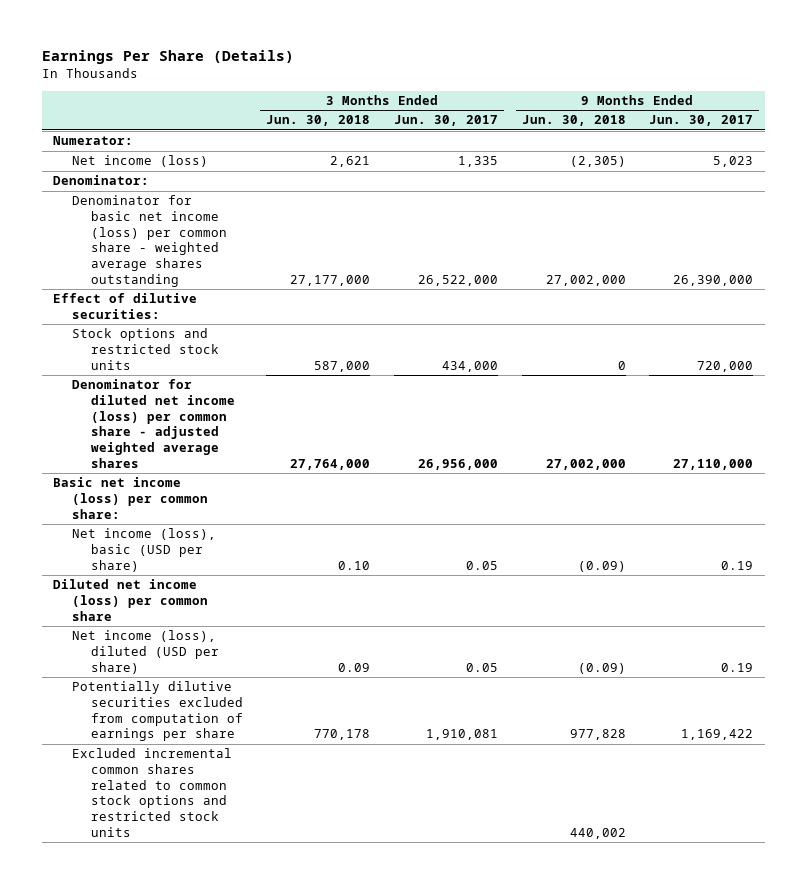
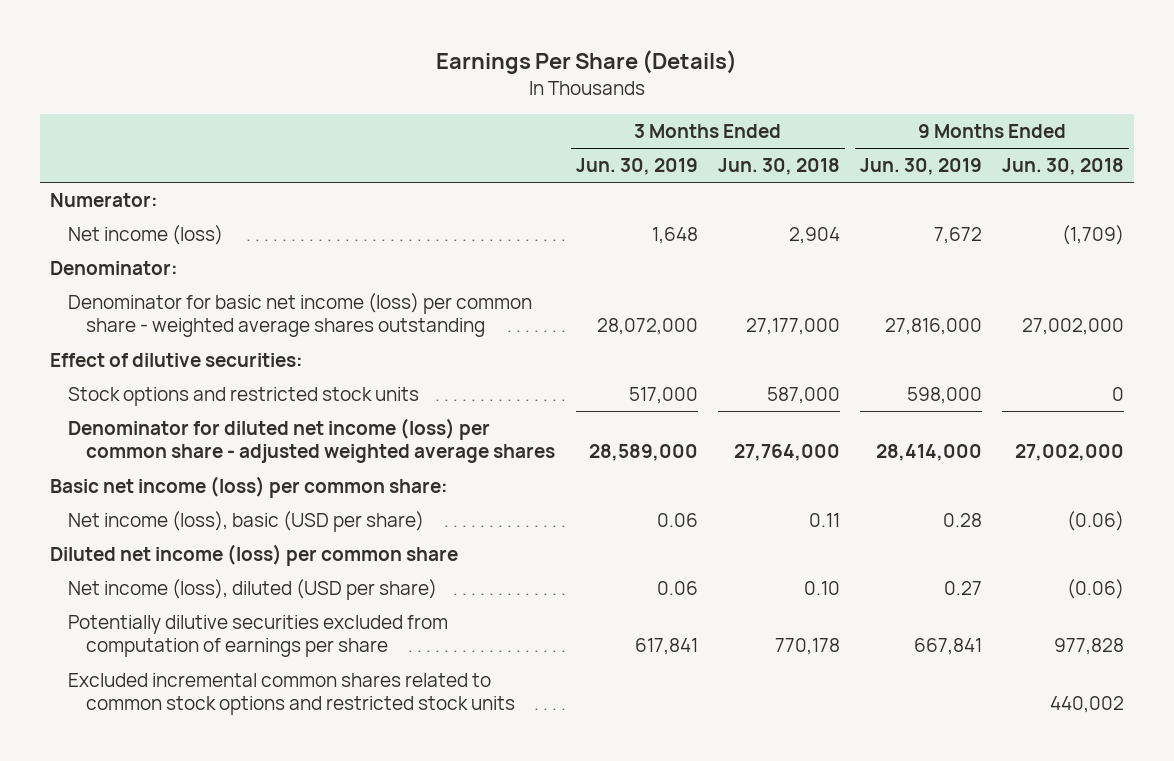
- | 3 Months Ended Jun. 30, 2018 | 3 Months Ended Jun. 30, 2017 | 9 Months Ended Jun. 30, 2018 | 9 Months Ended Jun. 30, 2017
+ | 3 Months Ended Jun. 30, 2019 | 3 Months Ended Jun. 30, 2018 | 9 Months Ended Jun. 30, 2019 | 9 Months Ended Jun. 30, 2018
- Net income (loss) | 2,621 | 1,335 | (2,305) | 5,023
+ Net income (loss) | 1,648 | 2,904 | 7,672 | (1,709)
- Net income (loss), basic (USD per share) | 0.10 | 0.05 | (0.09) | 0.19
+ Net income (loss), basic (USD per share) | 0.06 | 0.11 | 0.28 | (0.06)
- Net income (loss), diluted (USD per share) | 0.09 | 0.05 | (0.09) | 0.19
+ Net income (loss), diluted (USD per share) | 0.06 | 0.10 | 0.27 | (0.06)

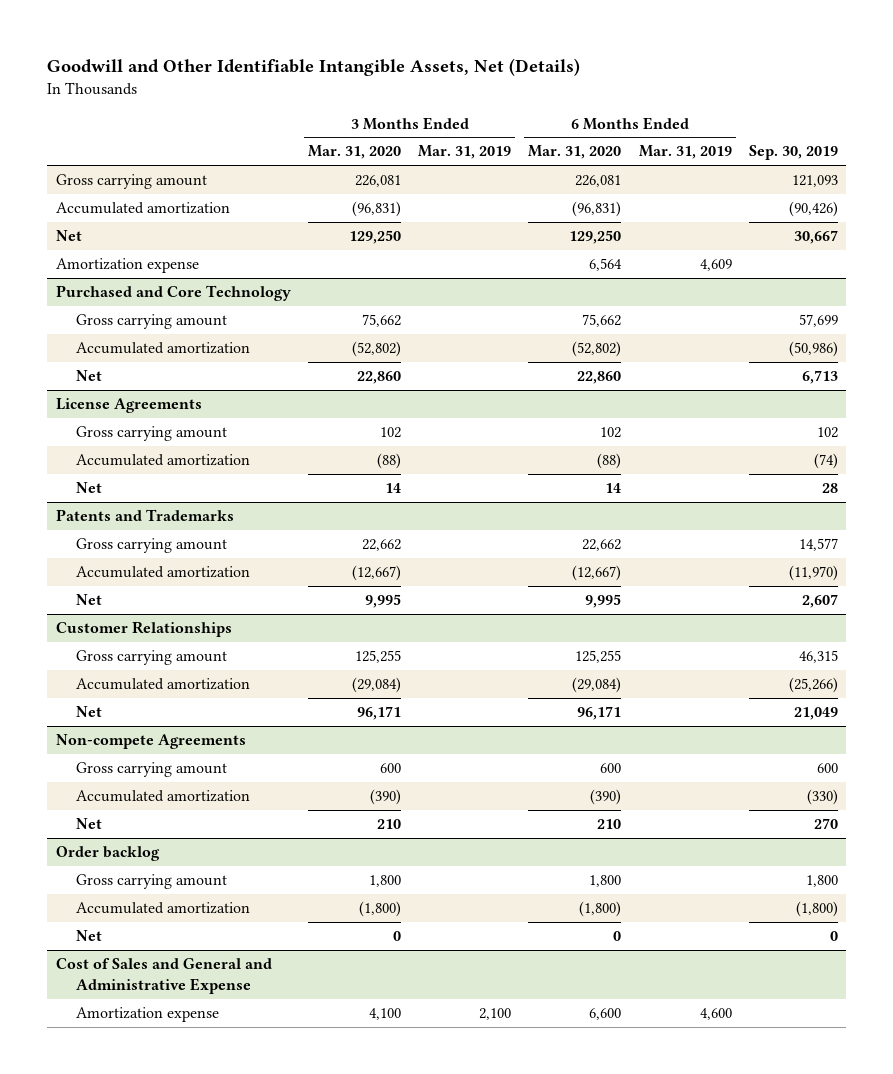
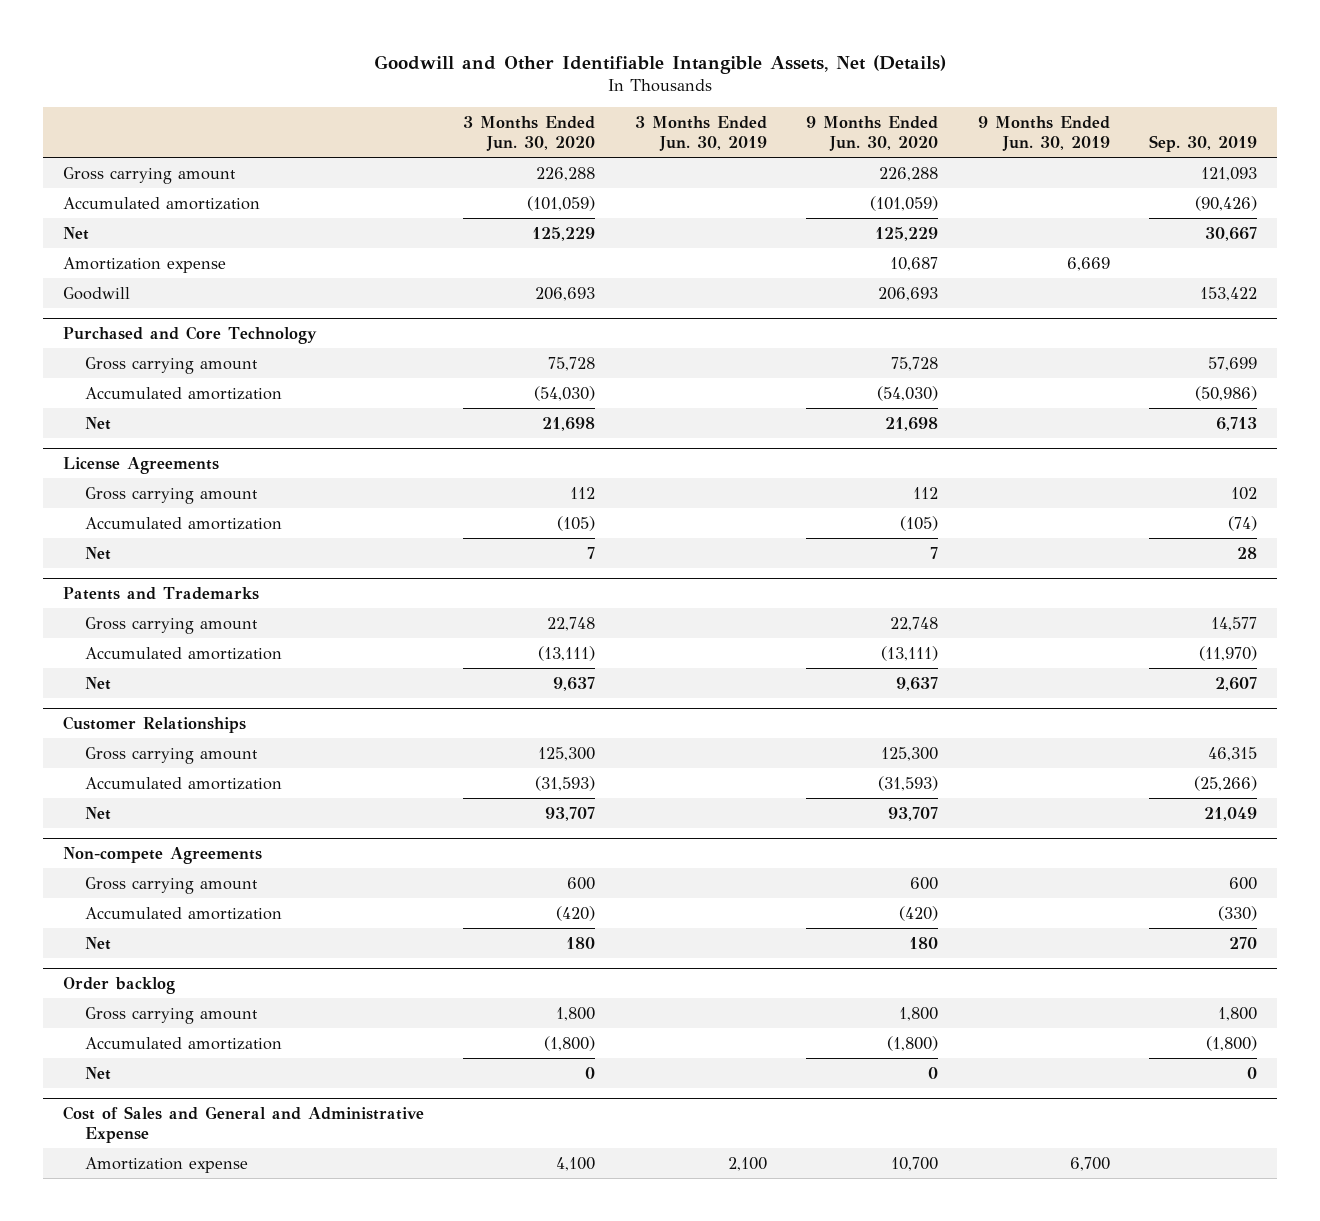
- | 3 Months Ended Mar. 31, 2020 | 3 Months Ended Mar. 31, 2019 | 6 Months Ended Mar. 31, 2020 | 6 Months Ended Mar. 31, 2019 | Sep. 30, 2019
+ | 3 Months Ended Jun. 30, 2020 | 3 Months Ended Jun. 30, 2019 | 9 Months Ended Jun. 30, 2020 | 9 Months Ended Jun. 30, 2019 | Sep. 30, 2019
+ Goodwill | 206,693 | | 206,693 | | 153,422

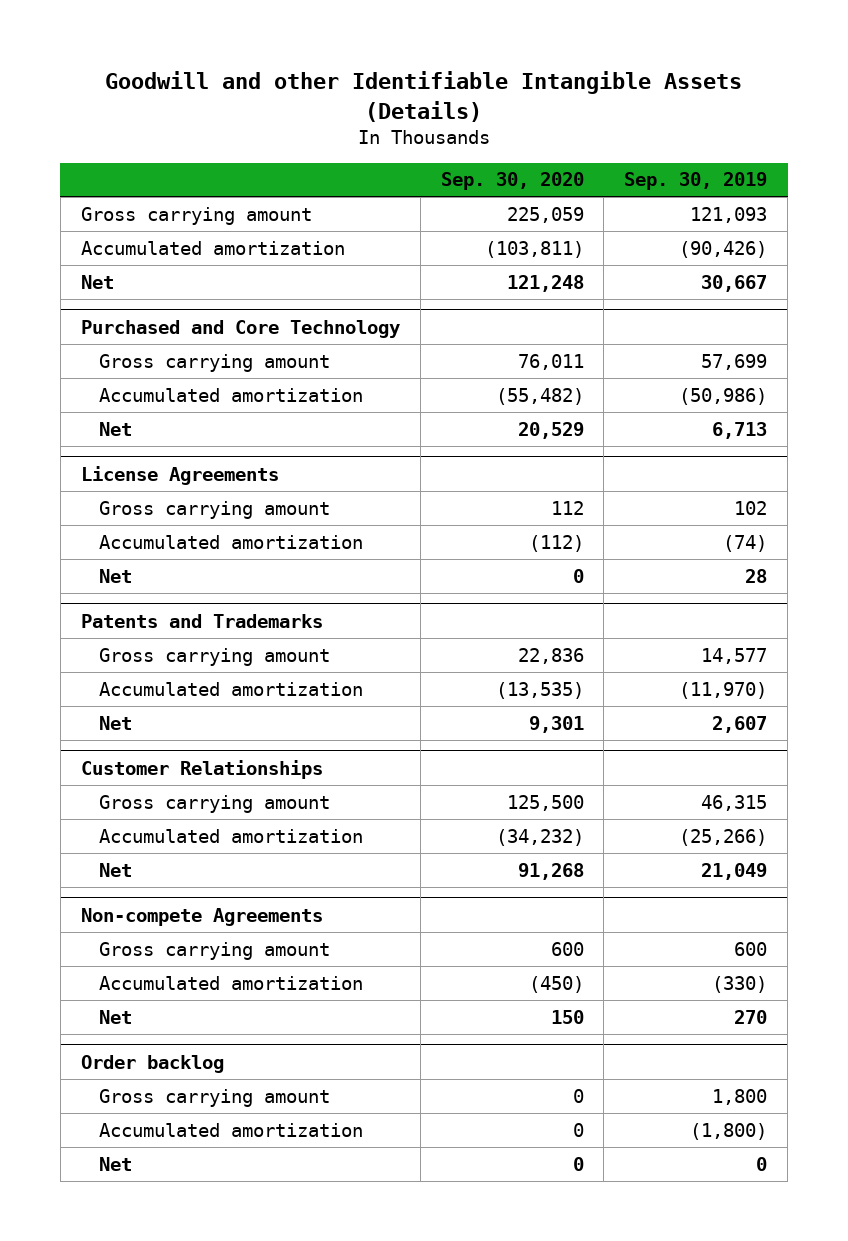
- Goodwill and Other Identifiable Intangible Assets, Net (Details)
+ Goodwill and other Identifiable Intangible Assets (Details)
- | 3 Months Ended Jun. 30, 2020 | 3 Months Ended Jun. 30, 2019 | 9 Months Ended Jun. 30, 2020 | 9 Months Ended Jun. 30, 2019 | Sep. 30, 2019
+ | Sep. 30, 2020 | Sep. 30, 2019
- Amortization expense | | | 10,687 | 6,669 |
- Goodwill | 206,693 | | 206,693 | | 153,422
- Cost of Sales and General and Administrative Expense
- Amortization expense | 4,100 | 2,100 | 10,700 | 6,700 |

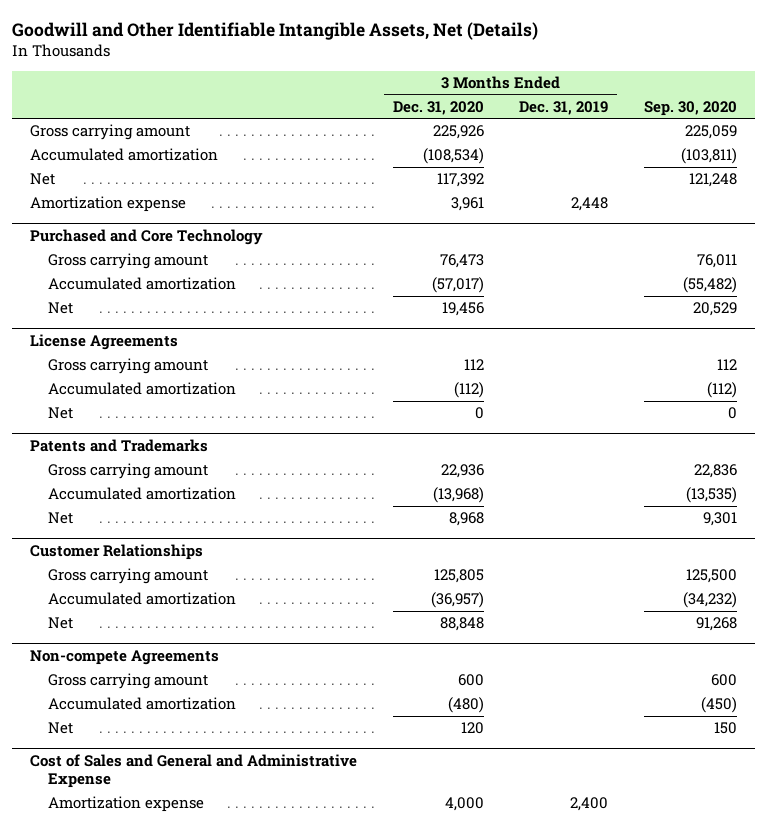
- Goodwill and other Identifiable Intangible Assets (Details)
+ Goodwill and Other Identifiable Intangible Assets, Net (Details)
- | Sep. 30, 2020 | Sep. 30, 2019
+ | 3 Months Ended Dec. 31, 2020 | 3 Months Ended Dec. 31, 2019 | Sep. 30, 2020
+ Amortization expense | 3,961 | 2,448 |
- Order backlog
- Gross carrying amount | 0 | 1,800
- Accumulated amortization | 0 | (1,800)
- Net | 0 | 0
+ Cost of Sales and General and Administrative Expense
+ Amortization expense | 4,000 | 2,400 |

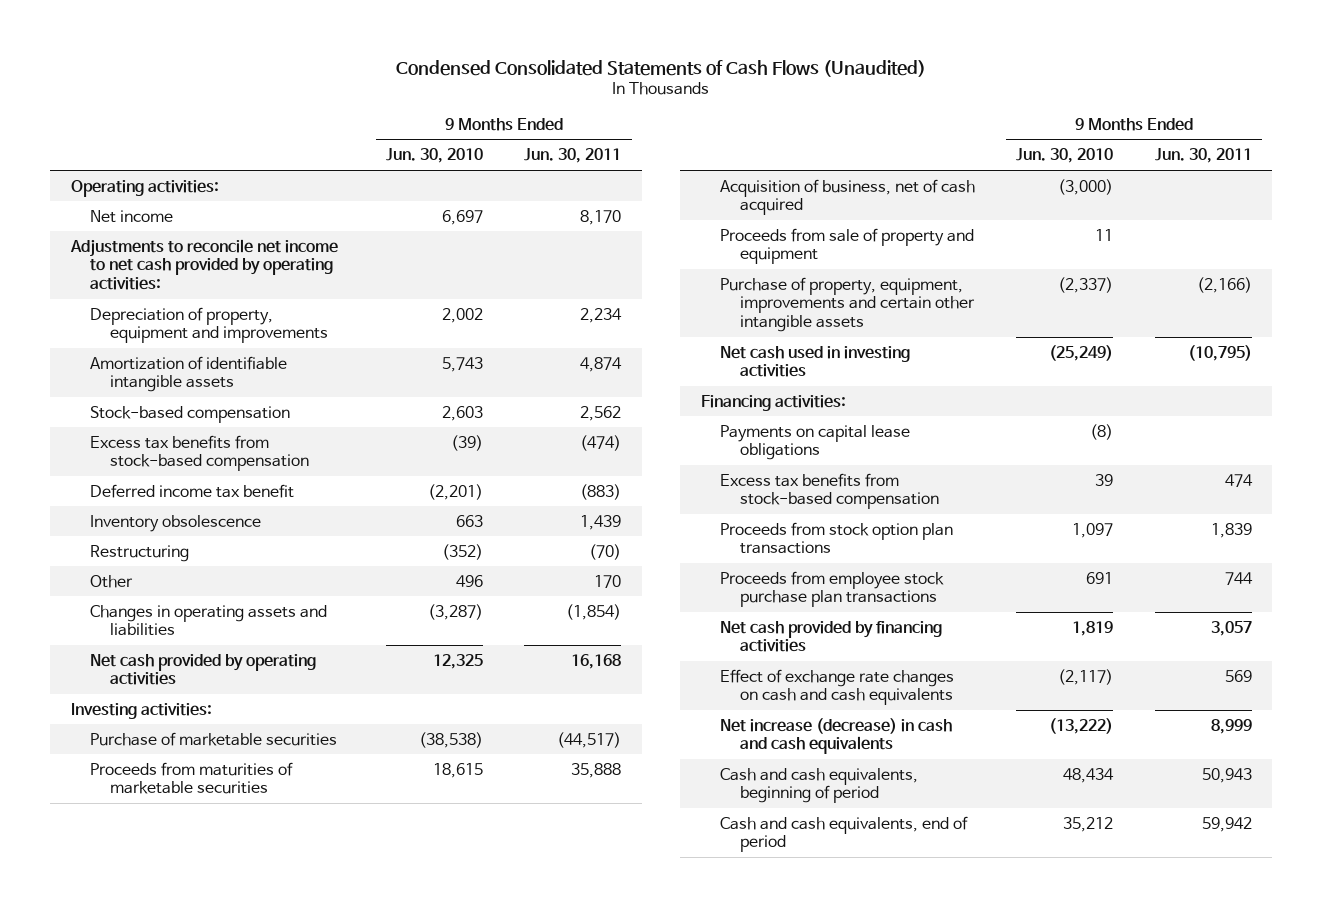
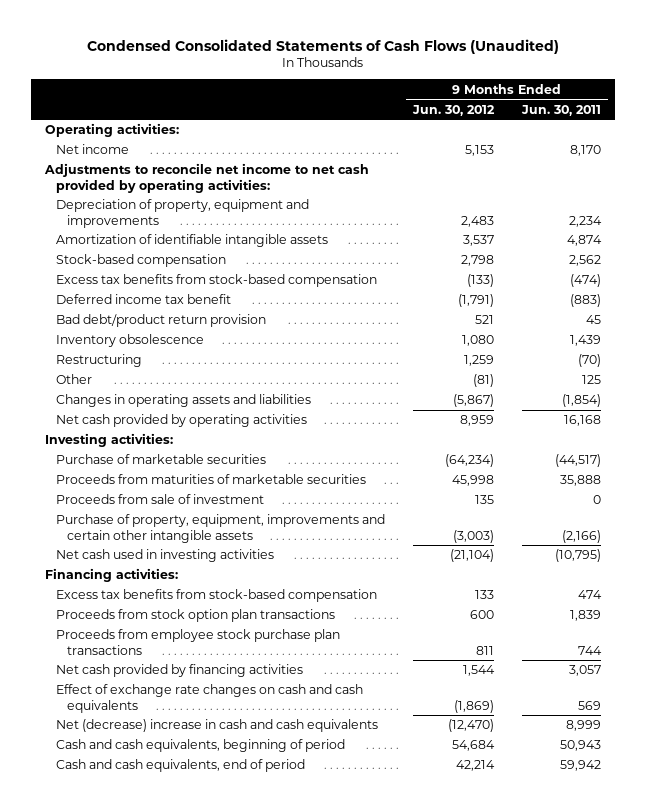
- | 9 Months Ended Jun. 30, 2010 | 9 Months Ended Jun. 30, 2011
+ | 9 Months Ended Jun. 30, 2012 | 9 Months Ended Jun. 30, 2011
+ Bad debt/product return provision | 521 | 45
- Other | 496 | 170
+ Other | (81) | 125
- Acquisition of business, net of cash acquired | (3,000) |
- Proceeds from sale of property and equipment | 11 |
+ Proceeds from sale of investment | 135 | 0
- Payments on capital lease obligations | (8) |
- Net increase (decrease) in cash and cash equivalents | (13,222) | 8,999
+ Net (decrease) increase in cash and cash equivalents | (12,470) | 8,999

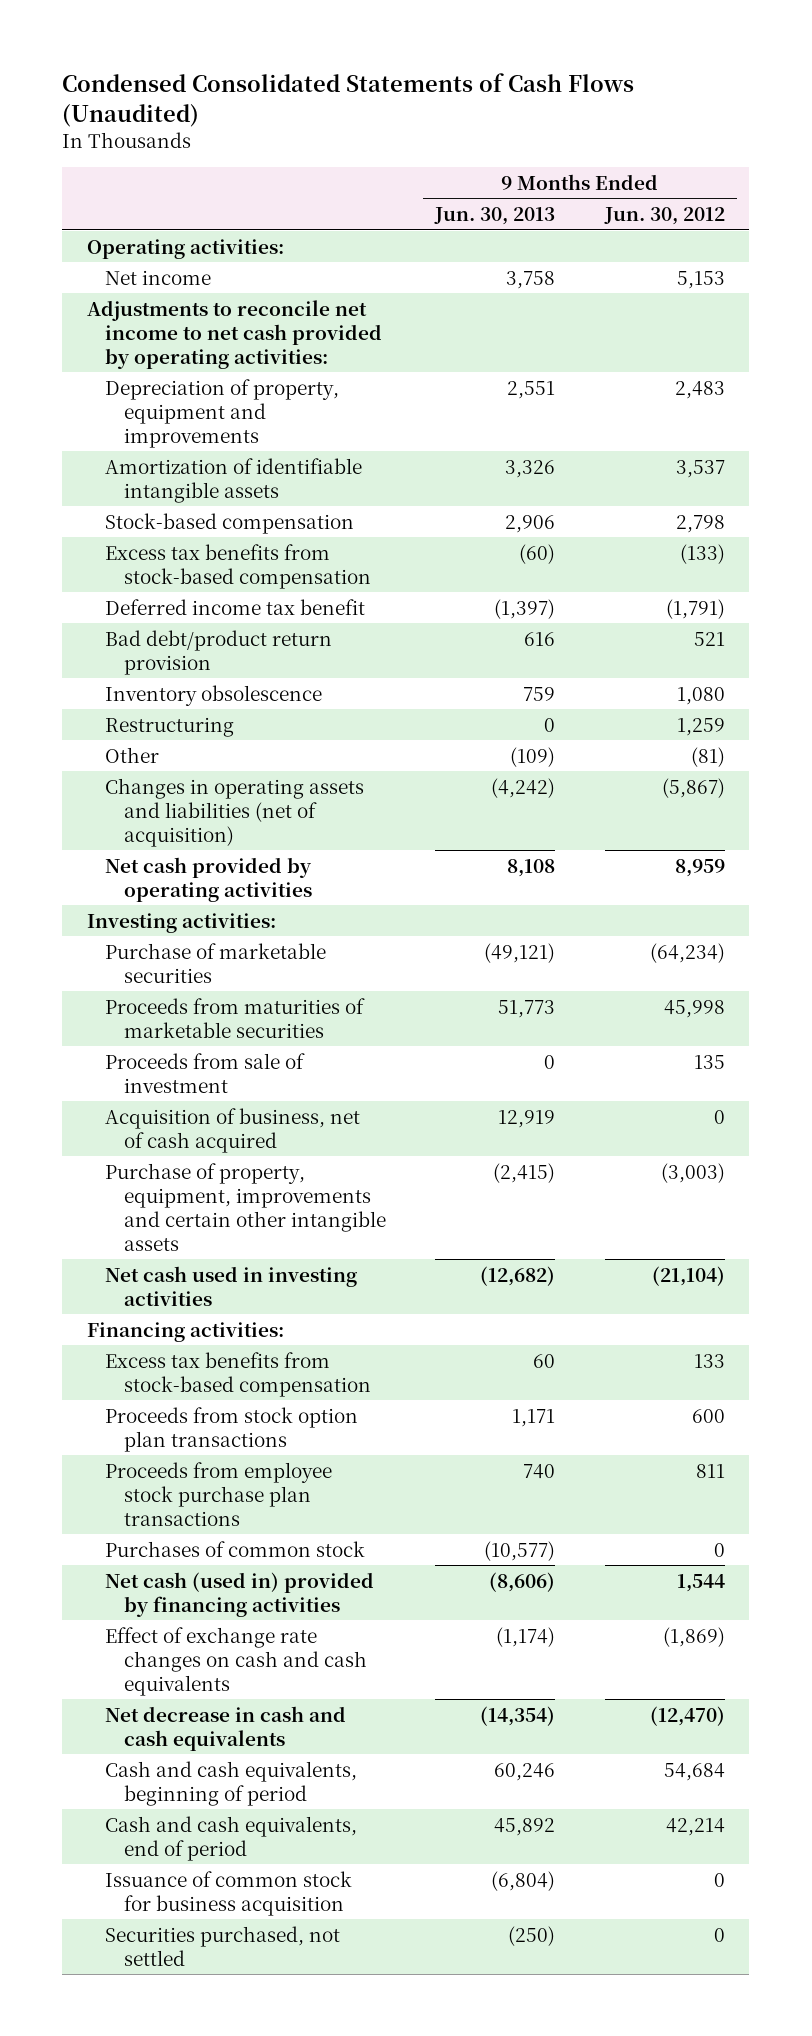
- | 9 Months Ended Jun. 30, 2012 | 9 Months Ended Jun. 30, 2011
+ | 9 Months Ended Jun. 30, 2013 | 9 Months Ended Jun. 30, 2012
- Changes in operating assets and liabilities | (5,867) | (1,854)
+ Changes in operating assets and liabilities (net of acquisition) | (4,242) | (5,867)
+ Acquisition of business, net of cash acquired | 12,919 | 0
- Net cash provided by financing activities | 1,544 | 3,057
+ Purchases of common stock | (10,577) | 0
+ Net cash (used in) provided by financing activities | (8,606) | 1,544
- Net (decrease) increase in cash and cash equivalents | (12,470) | 8,999
+ Net decrease in cash and cash equivalents | (14,354) | (12,470)
+ Issuance of common stock for business acquisition | (6,804) | 0
+ Securities purchased, not settled | (250) | 0

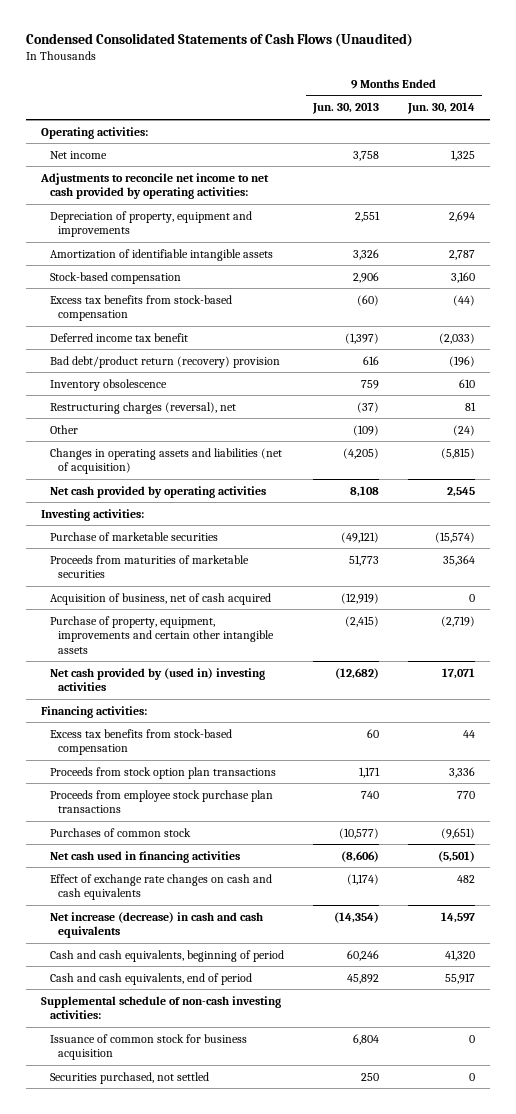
- | 9 Months Ended Jun. 30, 2013 | 9 Months Ended Jun. 30, 2012
+ | 9 Months Ended Jun. 30, 2013 | 9 Months Ended Jun. 30, 2014
- Bad debt/product return provision | 616 | 521
+ Bad debt/product return (recovery) provision | 616 | (196)
- Restructuring | 0 | 1,259
+ Restructuring charges (reversal), net | (37) | 81
- Changes in operating assets and liabilities (net of acquisition) | (4,242) | (5,867)
+ Changes in operating assets and liabilities (net of acquisition) | (4,205) | (5,815)
- Proceeds from sale of investment | 0 | 135
- Acquisition of business, net of cash acquired | 12,919 | 0
+ Acquisition of business, net of cash acquired | (12,919) | 0
- Net cash used in investing activities | (12,682) | (21,104)
+ Net cash provided by (used in) investing activities | (12,682) | 17,071
- Net cash (used in) provided by financing activities | (8,606) | 1,544
+ Net cash used in financing activities | (8,606) | (5,501)
- Net decrease in cash and cash equivalents | (14,354) | (12,470)
+ Net increase (decrease) in cash and cash equivalents | (14,354) | 14,597
- Issuance of common stock for business acquisition | (6,804) | 0
- Securities purchased, not settled | (250) | 0
+ Supplemental schedule of non-cash investing activities:
+ Issuance of common stock for business acquisition | 6,804 | 0
+ Securities purchased, not settled | 250 | 0

